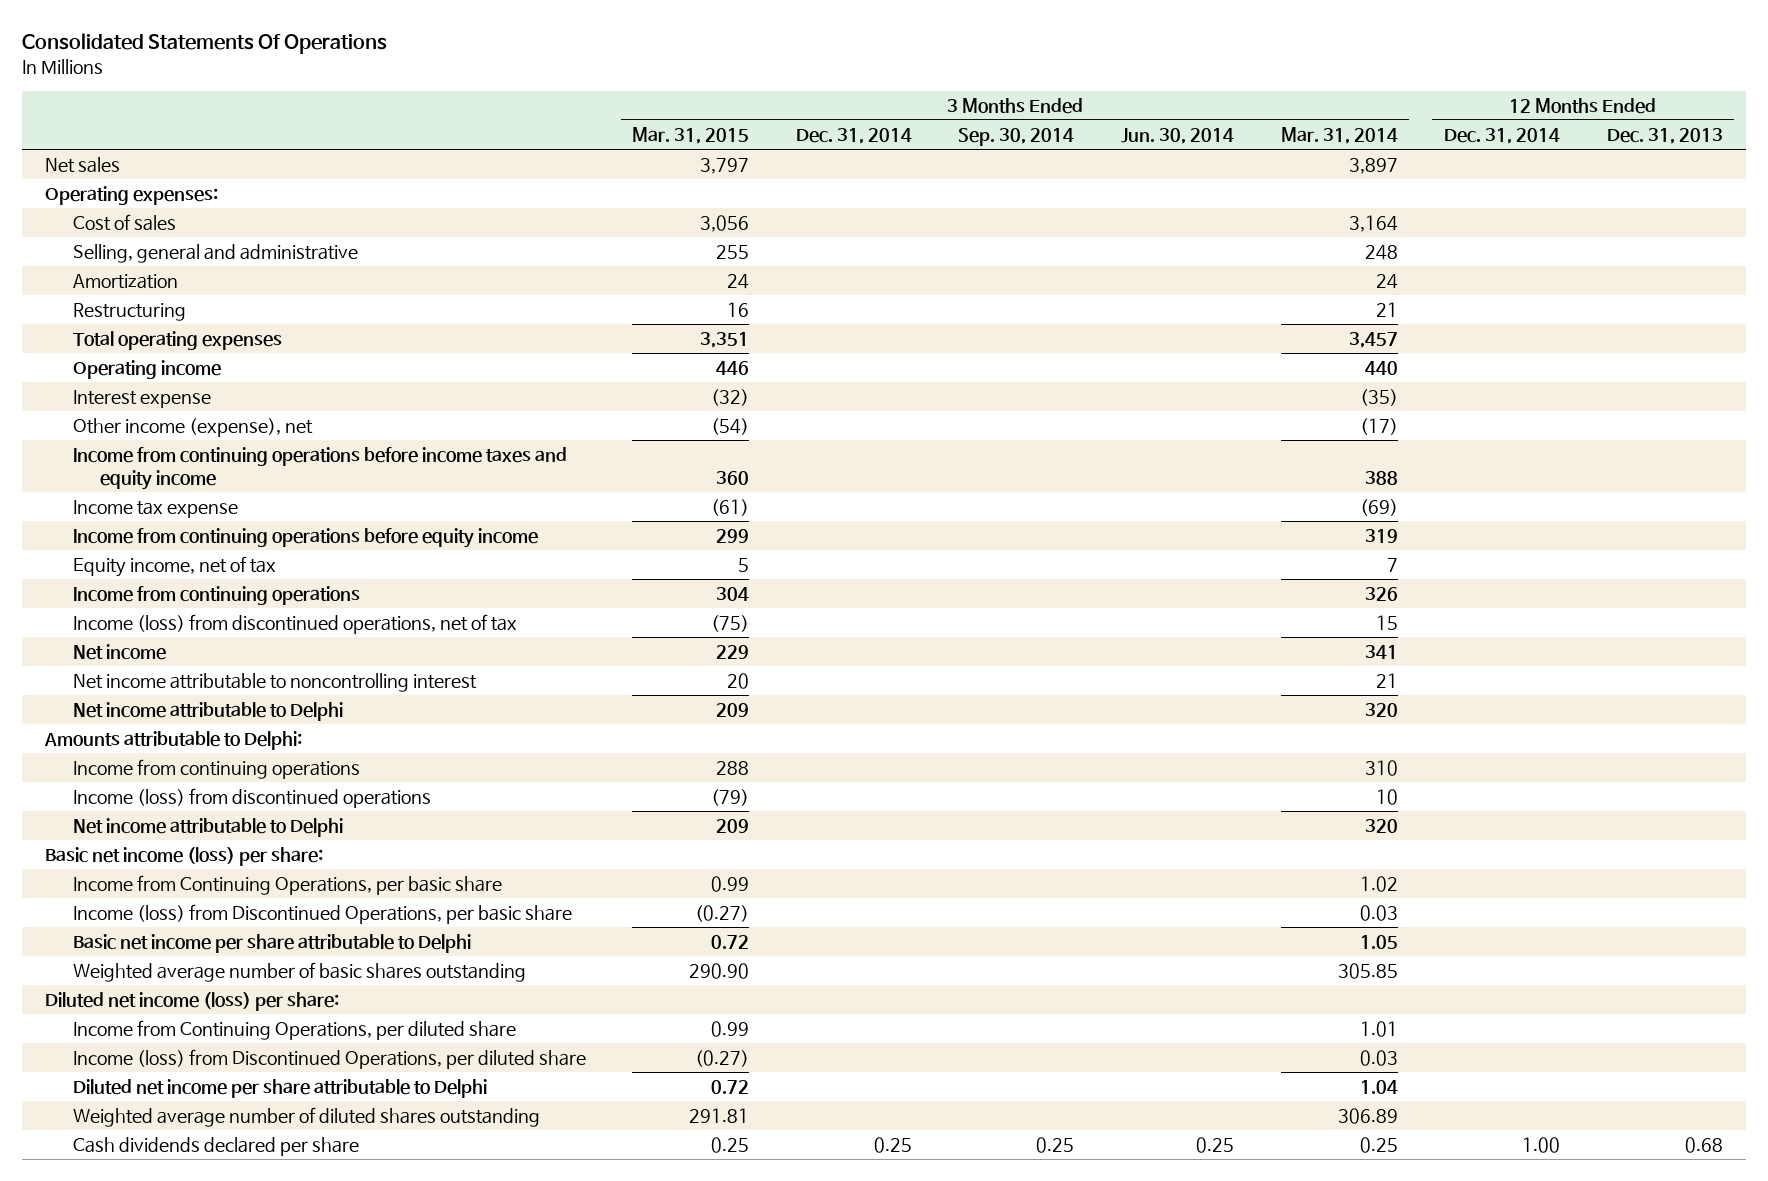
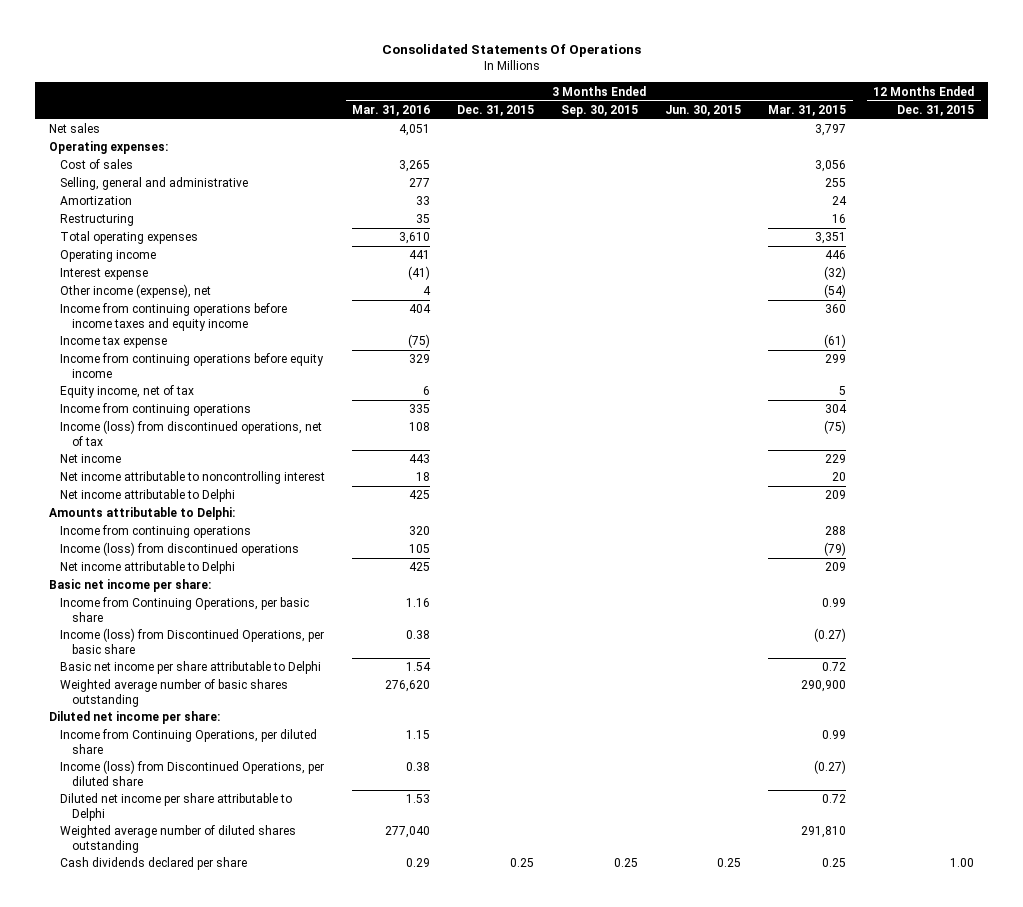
- | 3 Months Ended Mar. 31, 2015 | 3 Months Ended Dec. 31, 2014 | 3 Months Ended Sep. 30, 2014 | 3 Months Ended Jun. 30, 2014 | 3 Months Ended Mar. 31, 2014 | 12 Months Ended Dec. 31, 2014 | 12 Months Ended Dec. 31, 2013
+ | 3 Months Ended Mar. 31, 2016 | 3 Months Ended Dec. 31, 2015 | 3 Months Ended Sep. 30, 2015 | 3 Months Ended Jun. 30, 2015 | 3 Months Ended Mar. 31, 2015 | 12 Months Ended Dec. 31, 2015
- Basic net income (loss) per share:
+ Basic net income per share:
- Weighted average number of basic shares outstanding | 290.90 | | | | 305.85 | |
- Diluted net income (loss) per share:
+ Weighted average number of basic shares outstanding | 276,620 | | | | 290,900 |
+ Diluted net income per share:
- Weighted average number of diluted shares outstanding | 291.81 | | | | 306.89 | |
+ Weighted average number of diluted shares outstanding | 277,040 | | | | 291,810 |

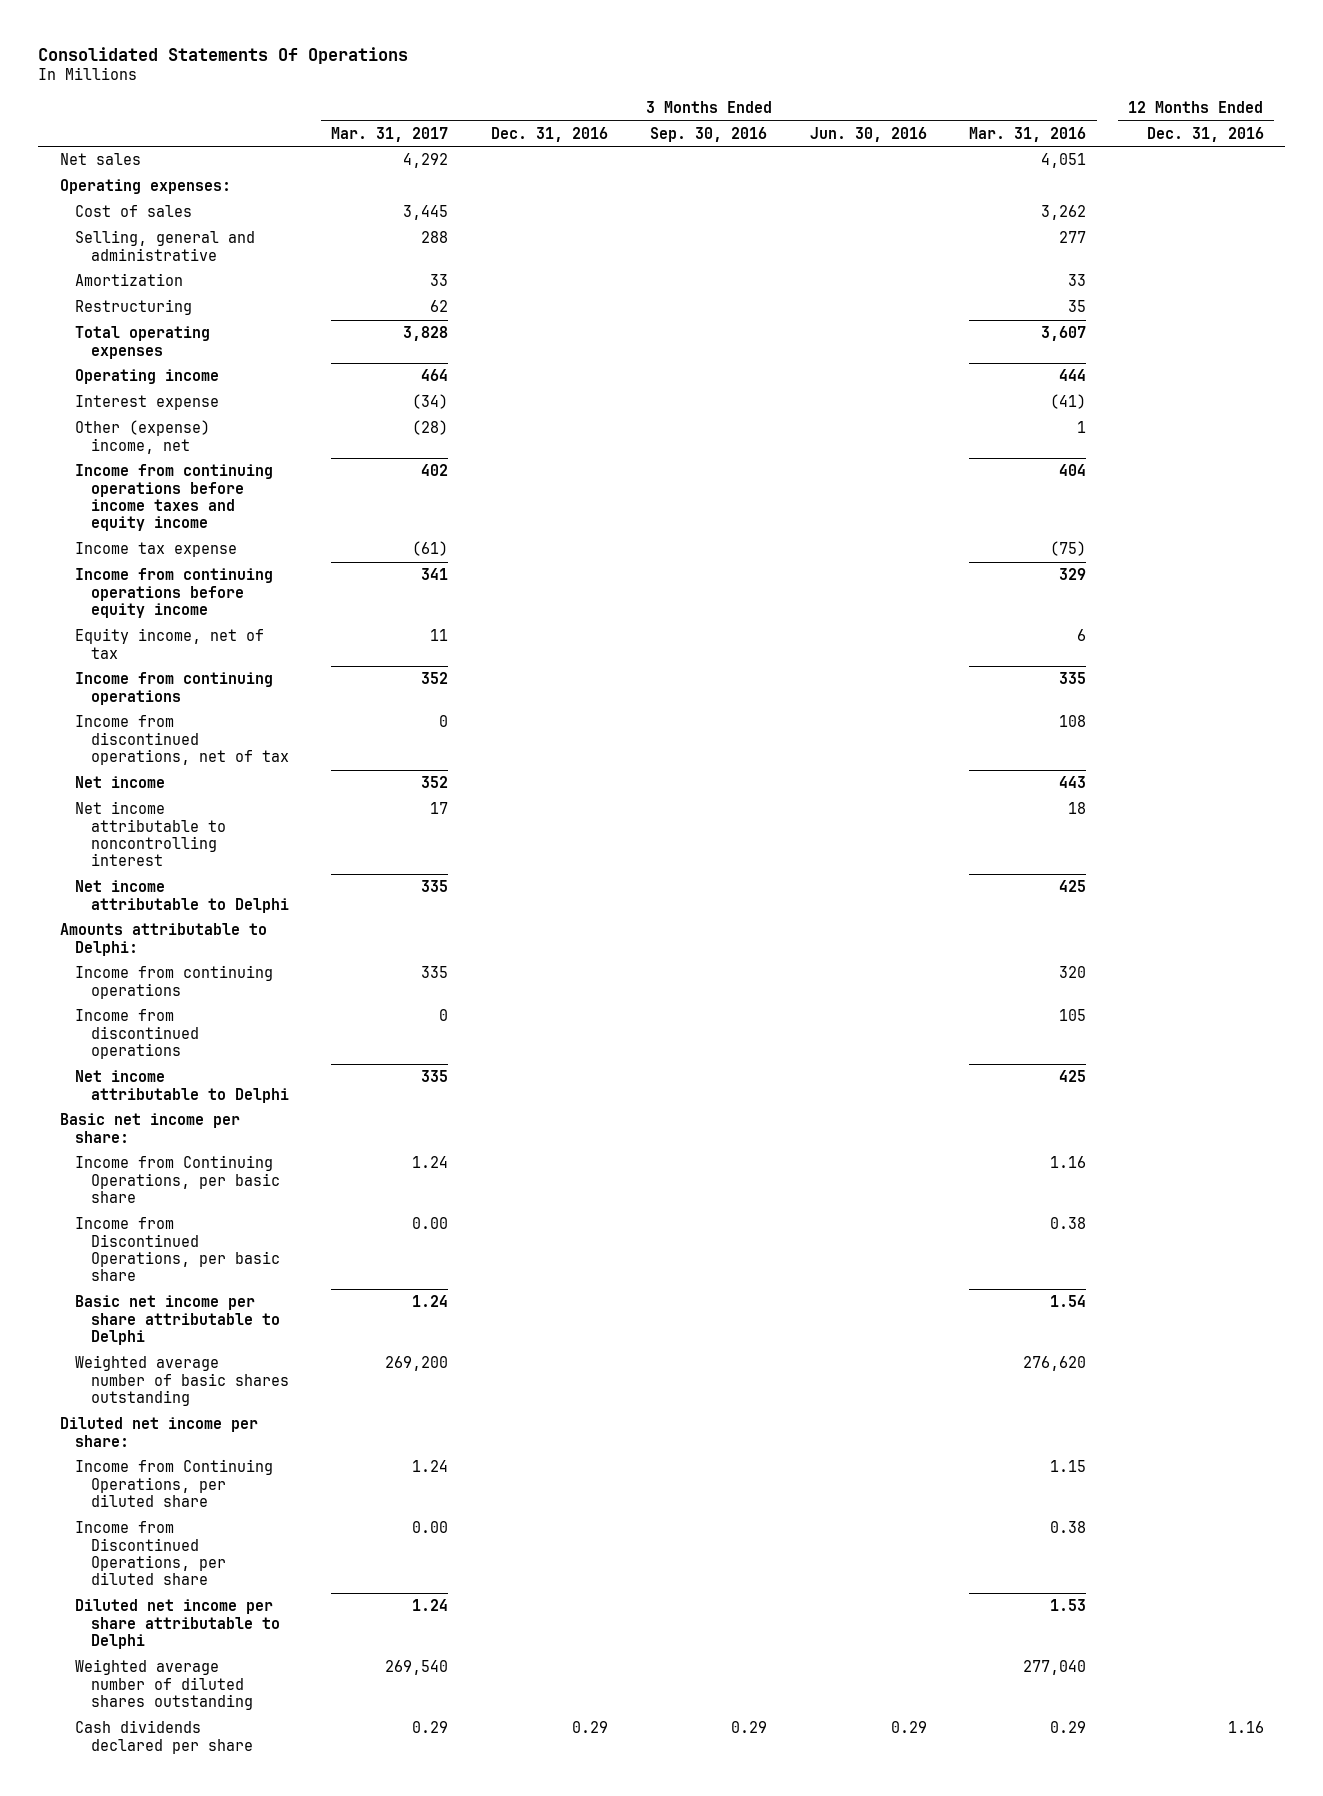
- | 3 Months Ended Mar. 31, 2016 | 3 Months Ended Dec. 31, 2015 | 3 Months Ended Sep. 30, 2015 | 3 Months Ended Jun. 30, 2015 | 3 Months Ended Mar. 31, 2015 | 12 Months Ended Dec. 31, 2015
+ | 3 Months Ended Mar. 31, 2017 | 3 Months Ended Dec. 31, 2016 | 3 Months Ended Sep. 30, 2016 | 3 Months Ended Jun. 30, 2016 | 3 Months Ended Mar. 31, 2016 | 12 Months Ended Dec. 31, 2016
- Cost of sales | 3,265 | | | | 3,056 |
+ Cost of sales | 3,445 | | | | 3,262 |
- Total operating expenses | 3,610 | | | | 3,351 |
- Operating income | 441 | | | | 446 |
+ Total operating expenses | 3,828 | | | | 3,607 |
+ Operating income | 464 | | | | 444 |
- Other income (expense), net | 4 | | | | (54) |
+ Other (expense) income, net | (28) | | | | 1 |
- Income (loss) from discontinued operations, net of tax | 108 | | | | (75) |
+ Income from discontinued operations, net of tax | 0 | | | | 108 |
- Income (loss) from discontinued operations | 105 | | | | (79) |
+ Income from discontinued operations | 0 | | | | 105 |
- Income (loss) from Discontinued Operations, per basic share | 0.38 | | | | (0.27) |
+ Income from Discontinued Operations, per basic share | 0.00 | | | | 0.38 |
- Income (loss) from Discontinued Operations, per diluted share | 0.38 | | | | (0.27) |
+ Income from Discontinued Operations, per diluted share | 0.00 | | | | 0.38 |

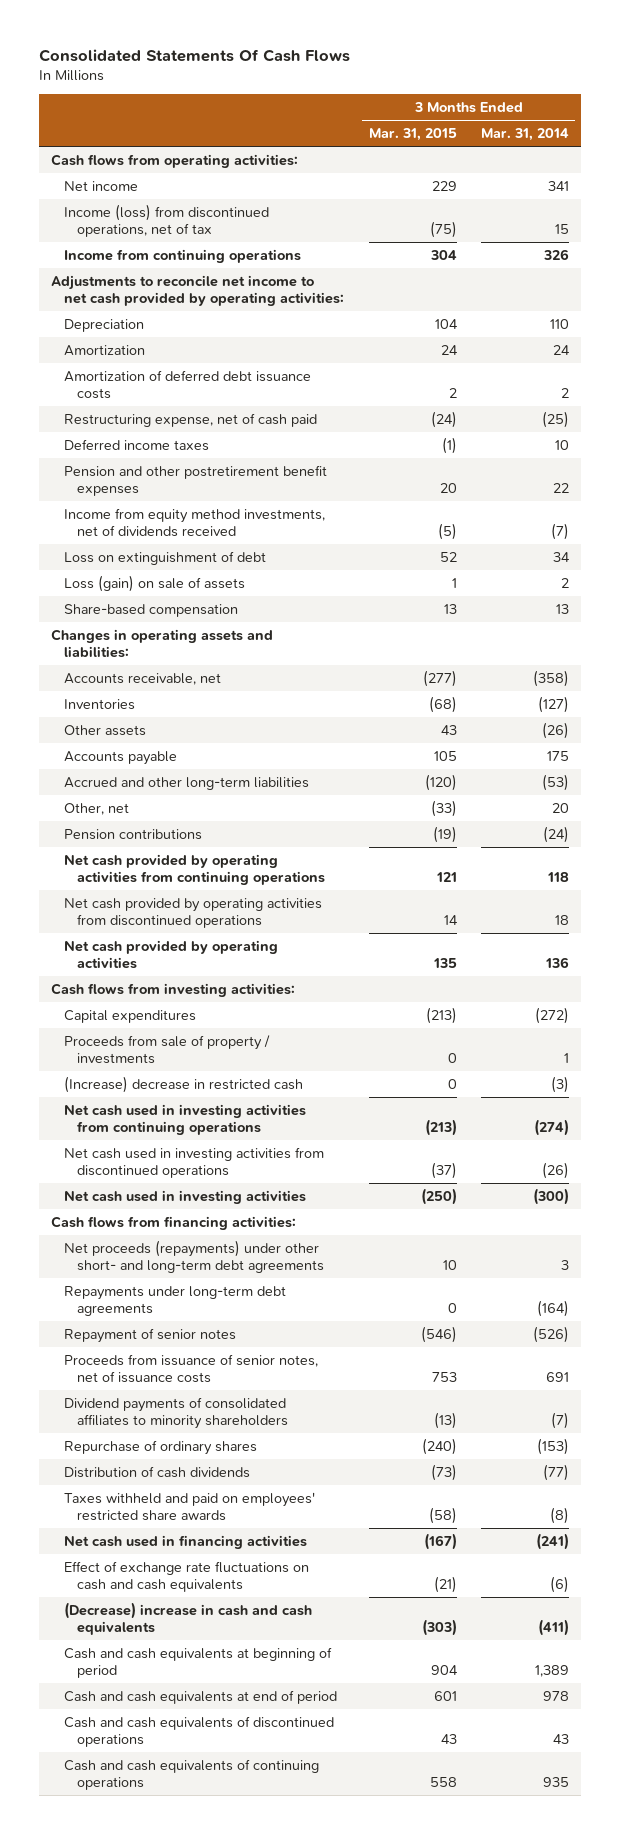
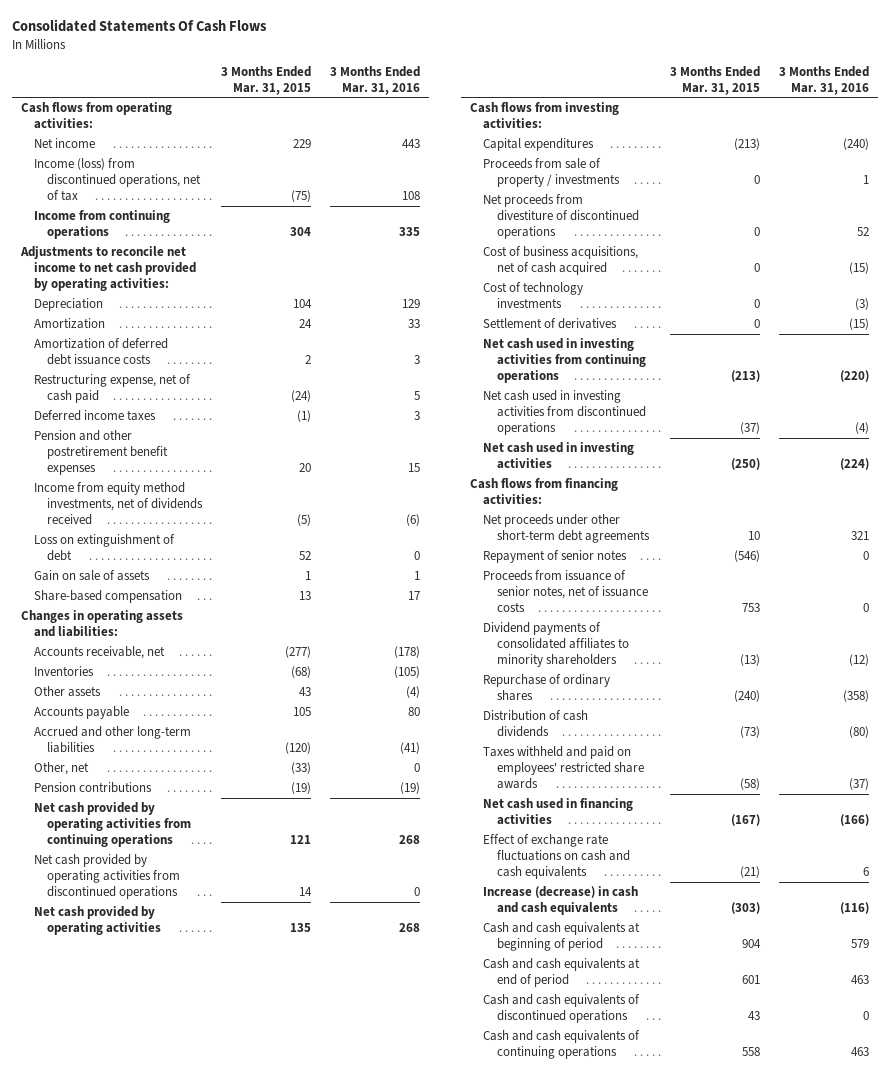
- | 3 Months Ended Mar. 31, 2015 | 3 Months Ended Mar. 31, 2014
+ | 3 Months Ended Mar. 31, 2015 | 3 Months Ended Mar. 31, 2016
- Loss (gain) on sale of assets | 1 | 2
+ Gain on sale of assets | 1 | 1
- (Increase) decrease in restricted cash | 0 | (3)
+ Net proceeds from divestiture of discontinued operations | 0 | 52
+ Cost of business acquisitions, net of cash acquired | 0 | (15)
+ Cost of technology investments | 0 | (3)
+ Settlement of derivatives | 0 | (15)
- Net proceeds (repayments) under other short- and long-term debt agreements | 10 | 3
- Repayments under long-term debt agreements | 0 | (164)
+ Net proceeds under other short-term debt agreements | 10 | 321
- (Decrease) increase in cash and cash equivalents | (303) | (411)
+ Increase (decrease) in cash and cash equivalents | (303) | (116)

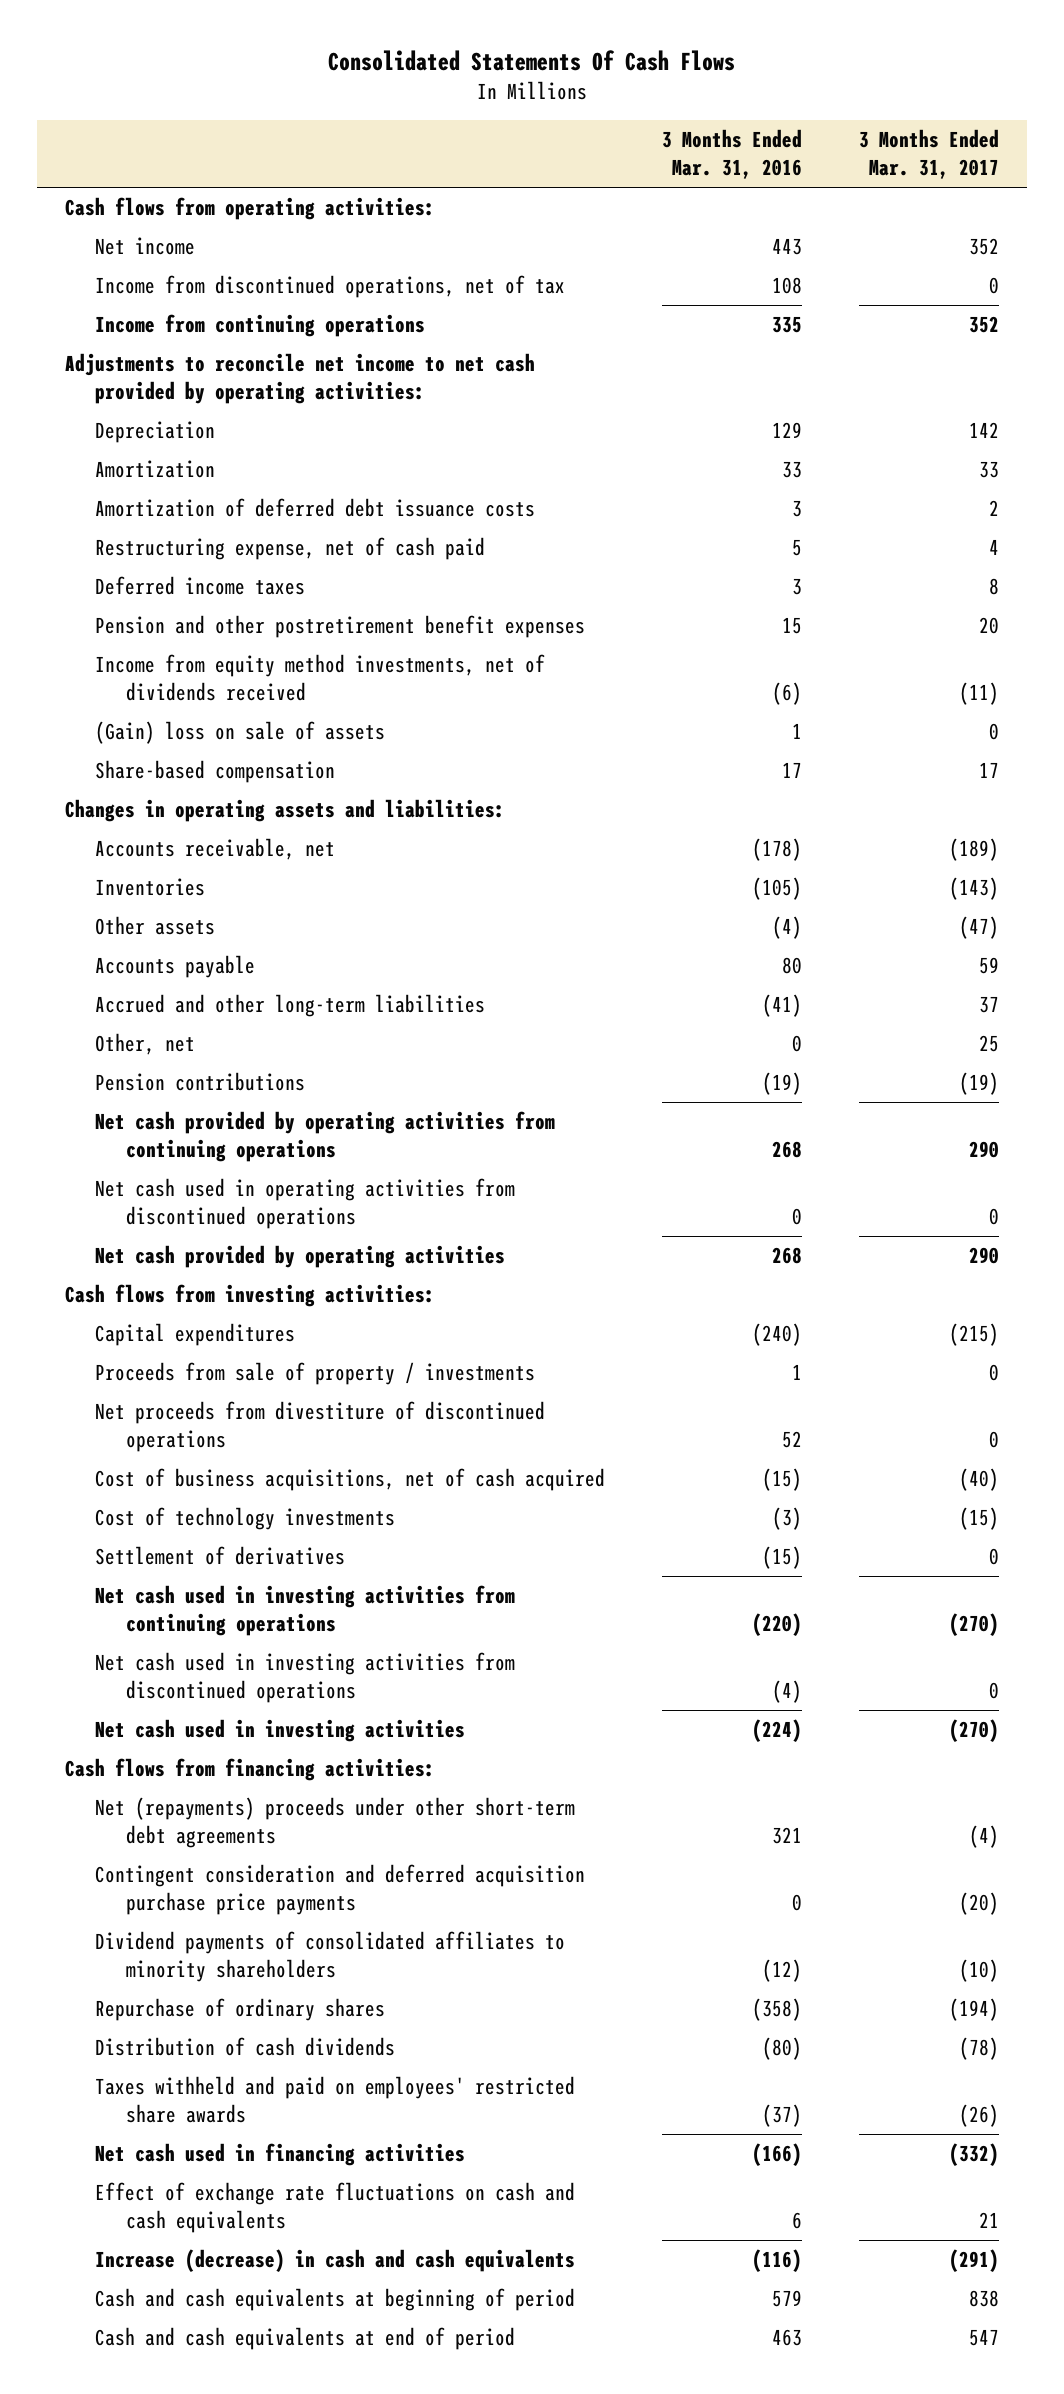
- | 3 Months Ended Mar. 31, 2015 | 3 Months Ended Mar. 31, 2016
+ | 3 Months Ended Mar. 31, 2016 | 3 Months Ended Mar. 31, 2017
- Income (loss) from discontinued operations, net of tax | (75) | 108
+ Income from discontinued operations, net of tax | 108 | 0
- Loss on extinguishment of debt | 52 | 0
- Gain on sale of assets | 1 | 1
+ (Gain) loss on sale of assets | 1 | 0
- Net cash provided by operating activities from discontinued operations | 14 | 0
+ Net cash used in operating activities from discontinued operations | 0 | 0
- Net proceeds under other short-term debt agreements | 10 | 321
- Repayment of senior notes | (546) | 0
- Proceeds from issuance of senior notes, net of issuance costs | 753 | 0
+ Net (repayments) proceeds under other short-term debt agreements | 321 | (4)
+ Contingent consideration and deferred acquisition purchase price payments | 0 | (20)
- Cash and cash equivalents of discontinued operations | 43 | 0
- Cash and cash equivalents of continuing operations | 558 | 463

